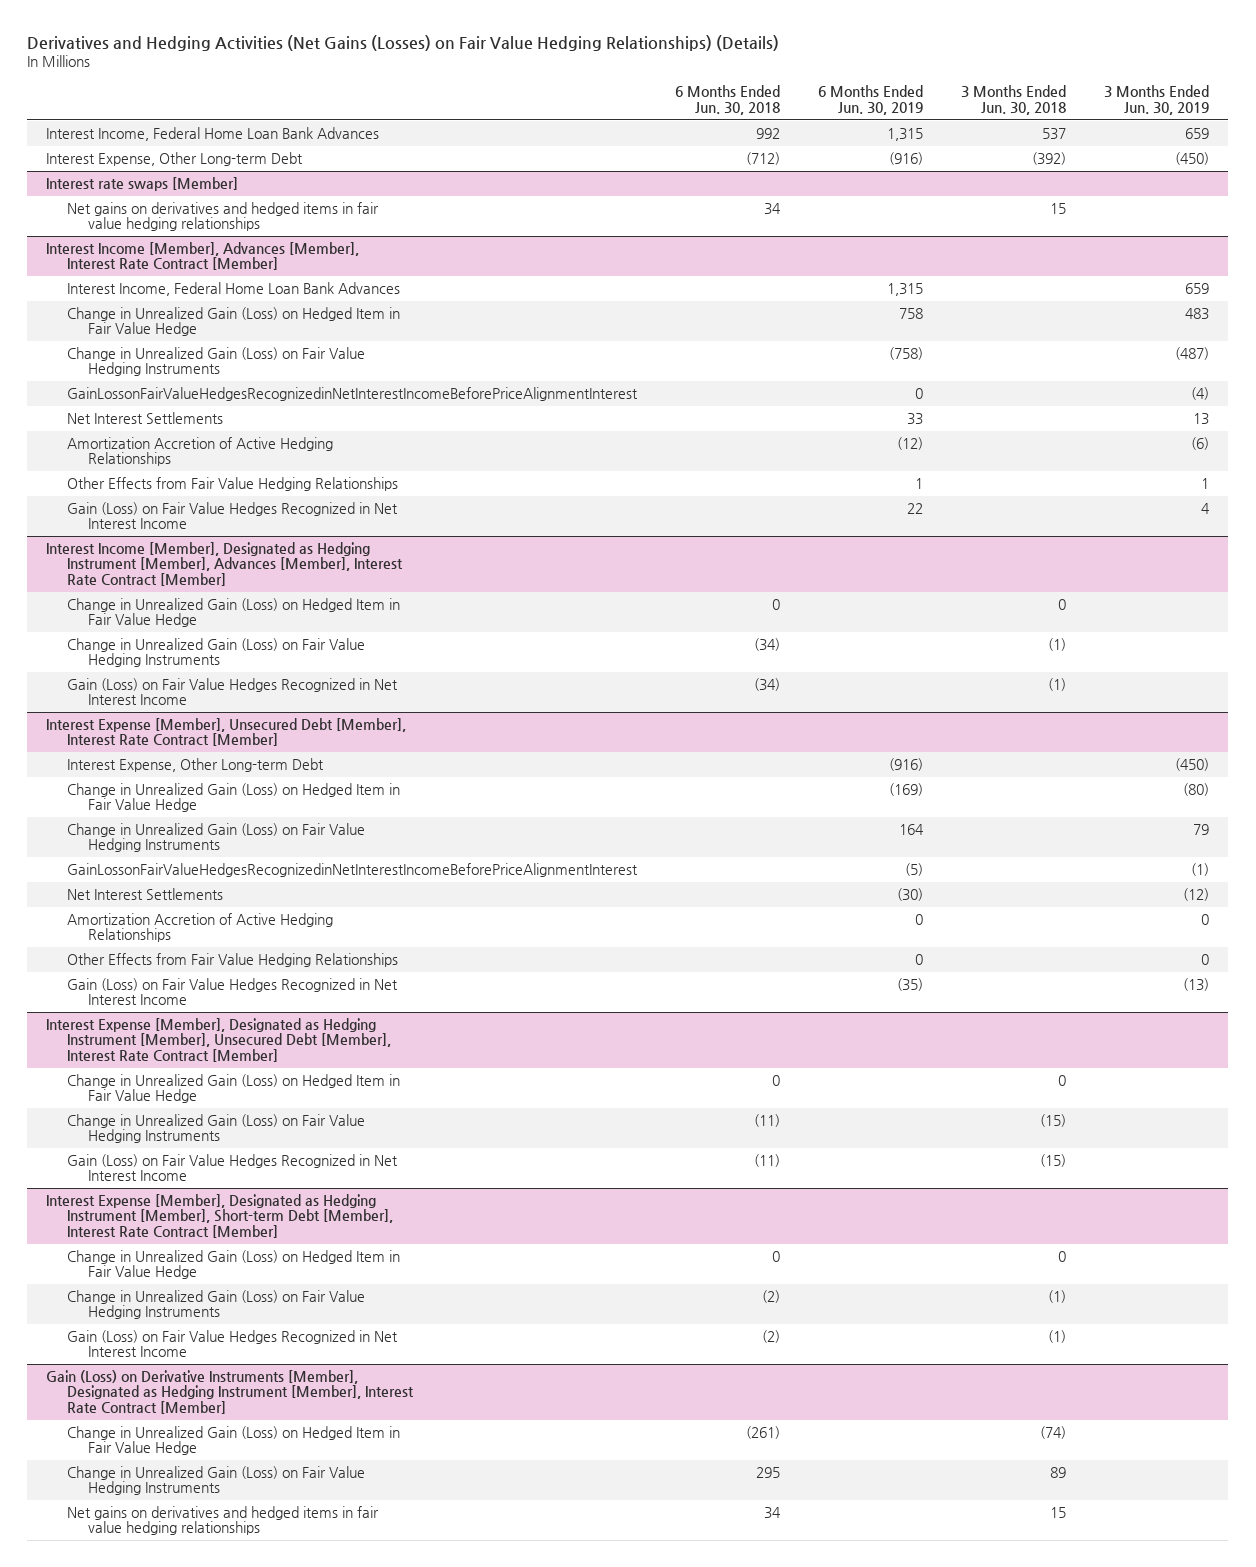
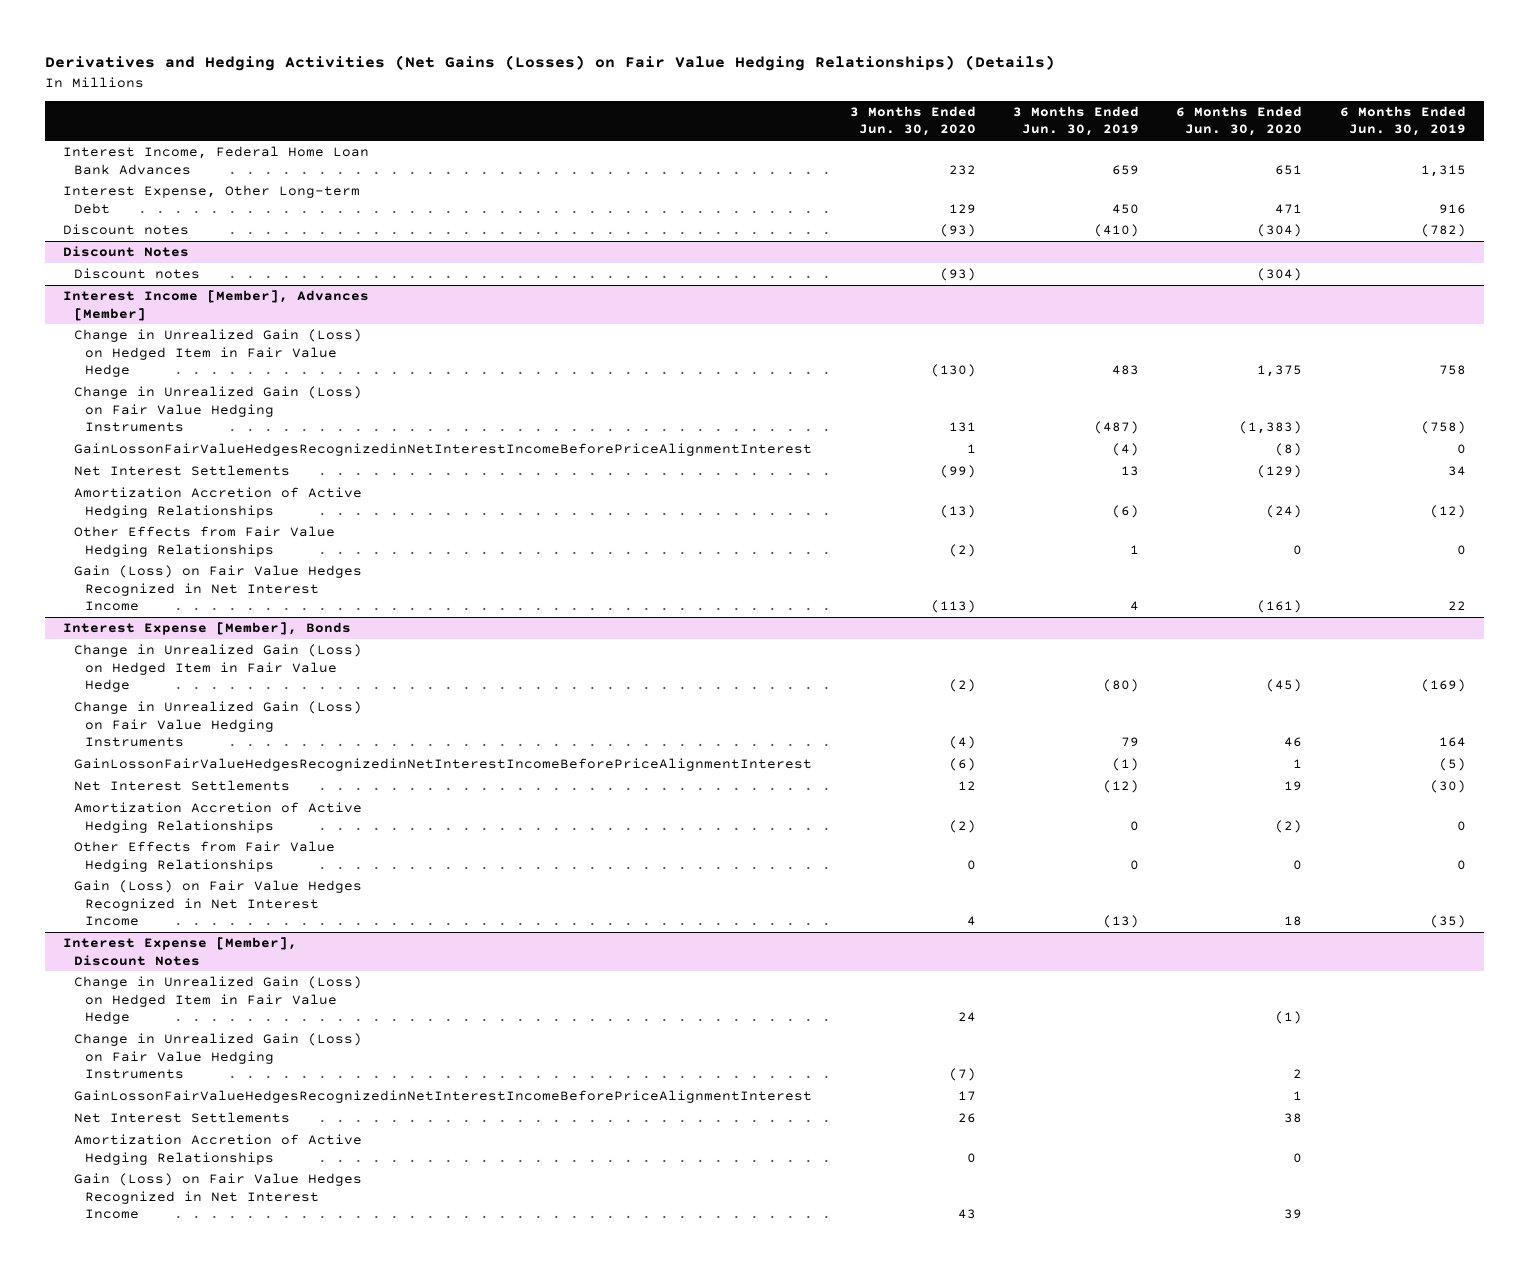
- | 6 Months Ended Jun. 30, 2018 | 6 Months Ended Jun. 30, 2019 | 3 Months Ended Jun. 30, 2018 | 3 Months Ended Jun. 30, 2019
+ | 3 Months Ended Jun. 30, 2020 | 3 Months Ended Jun. 30, 2019 | 6 Months Ended Jun. 30, 2020 | 6 Months Ended Jun. 30, 2019
- Interest Expense, Other Long-term Debt | (712) | (916) | (392) | (450)
- Interest rate swaps [Member]
- Net gains on derivatives and hedged items in fair value hedging relationships | 34 | | 15 |
- Interest Income [Member], Advances [Member], Interest Rate Contract [Member]
- Interest Income, Federal Home Loan Bank Advances | | 1,315 | | 659
+ Interest Expense, Other Long-term Debt | 129 | 450 | 471 | 916
+ Discount notes | (93) | (410) | (304) | (782)
+ Discount Notes
+ Discount notes | (93) | | (304) |
+ Interest Income [Member], Advances [Member]
- Net Interest Settlements | | 33 | | 13
+ Net Interest Settlements | (99) | 13 | (129) | 34
- Other Effects from Fair Value Hedging Relationships | | 1 | | 1
+ Other Effects from Fair Value Hedging Relationships | (2) | 1 | 0 | 0
- Interest Income [Member], Designated as Hedging Instrument [Member], Advances [Member], Interest Rate Contract [Member]
- Change in Unrealized Gain (Loss) on Hedged Item in Fair Value Hedge | 0 | | 0 |
- Change in Unrealized Gain (Loss) on Fair Value Hedging Instruments | (34) | | (1) |
- Gain (Loss) on Fair Value Hedges Recognized in Net Interest Income | (34) | | (1) |
- Interest Expense [Member], Unsecured Debt [Member], Interest Rate Contract [Member]
- Interest Expense, Other Long-term Debt | | (916) | | (450)
+ Interest Expense [Member], Bonds
- Interest Expense [Member], Designated as Hedging Instrument [Member], Unsecured Debt [Member], Interest Rate Contract [Member]
- Change in Unrealized Gain (Loss) on Hedged Item in Fair Value Hedge | 0 | | 0 |
- Change in Unrealized Gain (Loss) on Fair Value Hedging Instruments | (11) | | (15) |
- Gain (Loss) on Fair Value Hedges Recognized in Net Interest Income | (11) | | (15) |
- Interest Expense [Member], Designated as Hedging Instrument [Member], Short-term Debt [Member], Interest Rate Contract [Member]
- Change in Unrealized Gain (Loss) on Hedged Item in Fair Value Hedge | 0 | | 0 |
- Change in Unrealized Gain (Loss) on Fair Value Hedging Instruments | (2) | | (1) |
- Gain (Loss) on Fair Value Hedges Recognized in Net Interest Income | (2) | | (1) |
- Gain (Loss) on Derivative Instruments [Member], Designated as Hedging Instrument [Member], Interest Rate Contract [Member]
- Change in Unrealized Gain (Loss) on Hedged Item in Fair Value Hedge | (261) | | (74) |
- Change in Unrealized Gain (Loss) on Fair Value Hedging Instruments | 295 | | 89 |
- Net gains on derivatives and hedged items in fair value hedging relationships | 34 | | 15 |
+ Interest Expense [Member], Discount Notes
+ Change in Unrealized Gain (Loss) on Hedged Item in Fair Value Hedge | 24 | | (1) |
+ Change in Unrealized Gain (Loss) on Fair Value Hedging Instruments | (7) | | 2 |
+ GainLossonFairValueHedgesRecognizedinNetInterestIncomeBeforePriceAlignmentInterest | 17 | | 1 |
+ Net Interest Settlements | 26 | | 38 |
+ Amortization Accretion of Active Hedging Relationships | 0 | | 0 |
+ Gain (Loss) on Fair Value Hedges Recognized in Net Interest Income | 43 | | 39 |

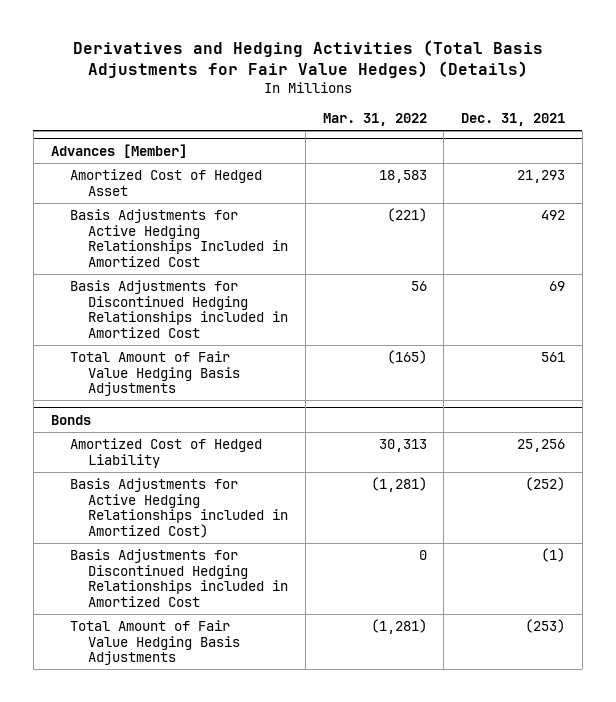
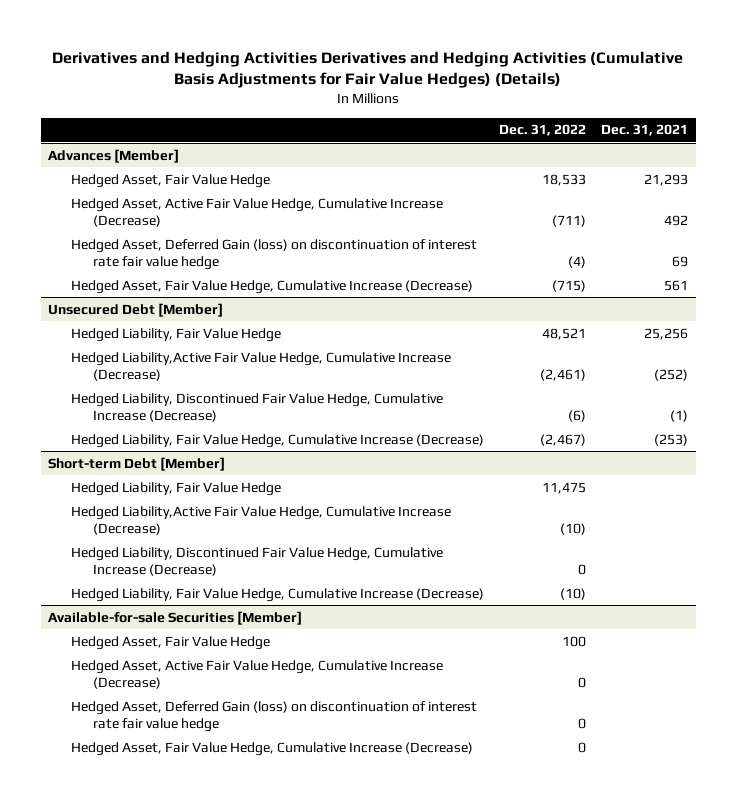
- Derivatives and Hedging Activities (Total Basis Adjustments for Fair Value Hedges) (Details)
+ Derivatives and Hedging Activities Derivatives and Hedging Activities (Cumulative Basis Adjustments for Fair Value Hedges) (Details)
- | Mar. 31, 2022 | Dec. 31, 2021
+ | Dec. 31, 2022 | Dec. 31, 2021
@ Advances [Member]
- Amortized Cost of Hedged Asset | 18,583 | 21,293
- Basis Adjustments for Active Hedging Relationships Included in Amortized Cost | (221) | 492
- Basis Adjustments for Discontinued Hedging Relationships included in Amortized Cost | 56 | 69
- Total Amount of Fair Value Hedging Basis Adjustments | (165) | 561
- Bonds
- Amortized Cost of Hedged Liability | 30,313 | 25,256
- Basis Adjustments for Active Hedging Relationships included in Amortized Cost) | (1,281) | (252)
- Basis Adjustments for Discontinued Hedging Relationships included in Amortized Cost | 0 | (1)
- Total Amount of Fair Value Hedging Basis Adjustments | (1,281) | (253)
@ Advances [Member]
+ Hedged Asset, Fair Value Hedge | 18,533 | 21,293
+ Hedged Asset, Active Fair Value Hedge, Cumulative Increase (Decrease) | (711) | 492
+ Hedged Asset, Deferred Gain (loss) on discontinuation of interest rate fair value hedge | (4) | 69
+ Hedged Asset, Fair Value Hedge, Cumulative Increase (Decrease) | (715) | 561
+ Unsecured Debt [Member]
+ Hedged Liability, Fair Value Hedge | 48,521 | 25,256
+ Hedged Liability,Active Fair Value Hedge, Cumulative Increase (Decrease) | (2,461) | (252)
+ Hedged Liability, Discontinued Fair Value Hedge, Cumulative Increase (Decrease) | (6) | (1)
+ Hedged Liability, Fair Value Hedge, Cumulative Increase (Decrease) | (2,467) | (253)
+ Short-term Debt [Member]
+ Hedged Liability, Fair Value Hedge | 11,475 |
+ Hedged Liability,Active Fair Value Hedge, Cumulative Increase (Decrease) | (10) |
+ Hedged Liability, Discontinued Fair Value Hedge, Cumulative Increase (Decrease) | 0 |
+ Hedged Liability, Fair Value Hedge, Cumulative Increase (Decrease) | (10) |
+ Available-for-sale Securities [Member]
+ Hedged Asset, Fair Value Hedge | 100 |
+ Hedged Asset, Active Fair Value Hedge, Cumulative Increase (Decrease) | 0 |
+ Hedged Asset, Deferred Gain (loss) on discontinuation of interest rate fair value hedge | 0 |
+ Hedged Asset, Fair Value Hedge, Cumulative Increase (Decrease) | 0 |

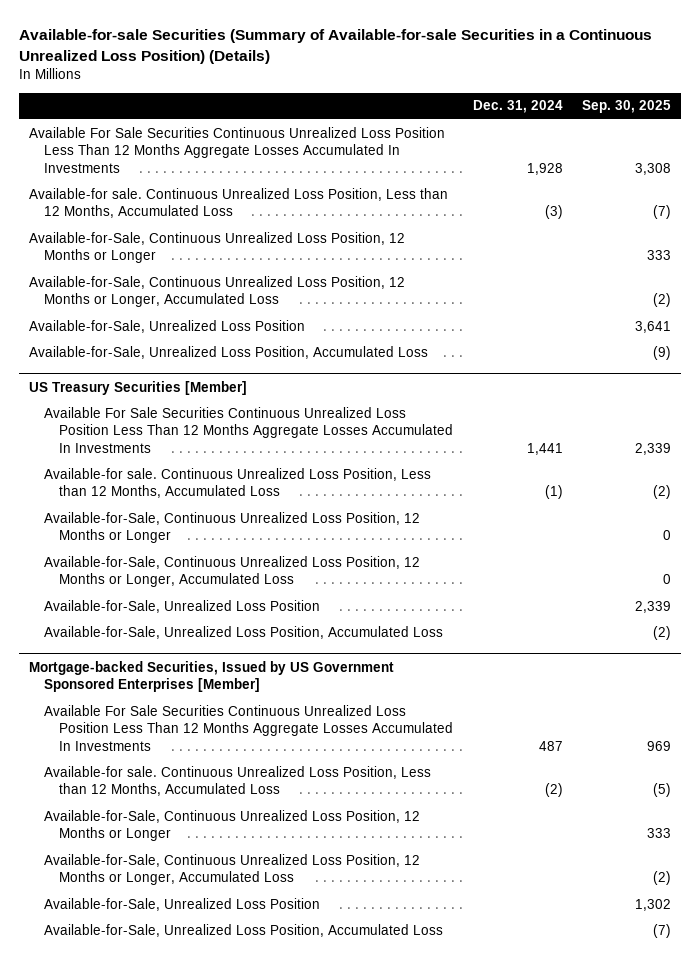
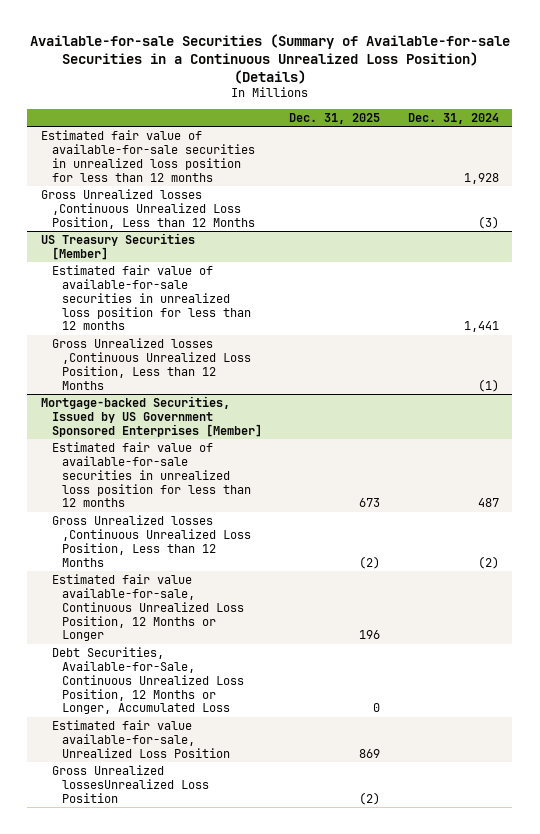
- | Dec. 31, 2024 | Sep. 30, 2025
+ | Dec. 31, 2025 | Dec. 31, 2024
- Available For Sale Securities Continuous Unrealized Loss Position Less Than 12 Months Aggregate Losses Accumulated In Investments | 1,928 | 3,308
- Available-for sale. Continuous Unrealized Loss Position, Less than 12 Months, Accumulated Loss | (3) | (7)
- Available-for-Sale, Continuous Unrealized Loss Position, 12 Months or Longer | | 333
- Available-for-Sale, Continuous Unrealized Loss Position, 12 Months or Longer, Accumulated Loss | | (2)
- Available-for-Sale, Unrealized Loss Position | | 3,641
- Available-for-Sale, Unrealized Loss Position, Accumulated Loss | | (9)
+ Estimated fair value of available-for-sale securities in unrealized loss position for less than 12 months | | 1,928
+ Gross Unrealized losses ,Continuous Unrealized Loss Position, Less than 12 Months | | (3)
@ US Treasury Securities [Member]
- Available For Sale Securities Continuous Unrealized Loss Position Less Than 12 Months Aggregate Losses Accumulated In Investments | 1,441 | 2,339
- Available-for sale. Continuous Unrealized Loss Position, Less than 12 Months, Accumulated Loss | (1) | (2)
- Available-for-Sale, Continuous Unrealized Loss Position, 12 Months or Longer | | 0
- Available-for-Sale, Continuous Unrealized Loss Position, 12 Months or Longer, Accumulated Loss | | 0
- Available-for-Sale, Unrealized Loss Position | | 2,339
- Available-for-Sale, Unrealized Loss Position, Accumulated Loss | | (2)
+ Estimated fair value of available-for-sale securities in unrealized loss position for less than 12 months | | 1,441
+ Gross Unrealized losses ,Continuous Unrealized Loss Position, Less than 12 Months | | (1)
@ Mortgage-backed Securities, Issued by US Government Sponsored Enterprises [Member]
- Available For Sale Securities Continuous Unrealized Loss Position Less Than 12 Months Aggregate Losses Accumulated In Investments | 487 | 969
- Available-for sale. Continuous Unrealized Loss Position, Less than 12 Months, Accumulated Loss | (2) | (5)
- Available-for-Sale, Continuous Unrealized Loss Position, 12 Months or Longer | | 333
- Available-for-Sale, Continuous Unrealized Loss Position, 12 Months or Longer, Accumulated Loss | | (2)
- Available-for-Sale, Unrealized Loss Position | | 1,302
- Available-for-Sale, Unrealized Loss Position, Accumulated Loss | | (7)
+ Estimated fair value of available-for-sale securities in unrealized loss position for less than 12 months | 673 | 487
+ Gross Unrealized losses ,Continuous Unrealized Loss Position, Less than 12 Months | (2) | (2)
+ Estimated fair value available-for-sale, Continuous Unrealized Loss Position, 12 Months or Longer | 196 |
+ Debt Securities, Available-for-Sale, Continuous Unrealized Loss Position, 12 Months or Longer, Accumulated Loss | 0 |
+ Estimated fair value available-for-sale, Unrealized Loss Position | 869 |
+ Gross Unrealized lossesUnrealized Loss Position | (2) |

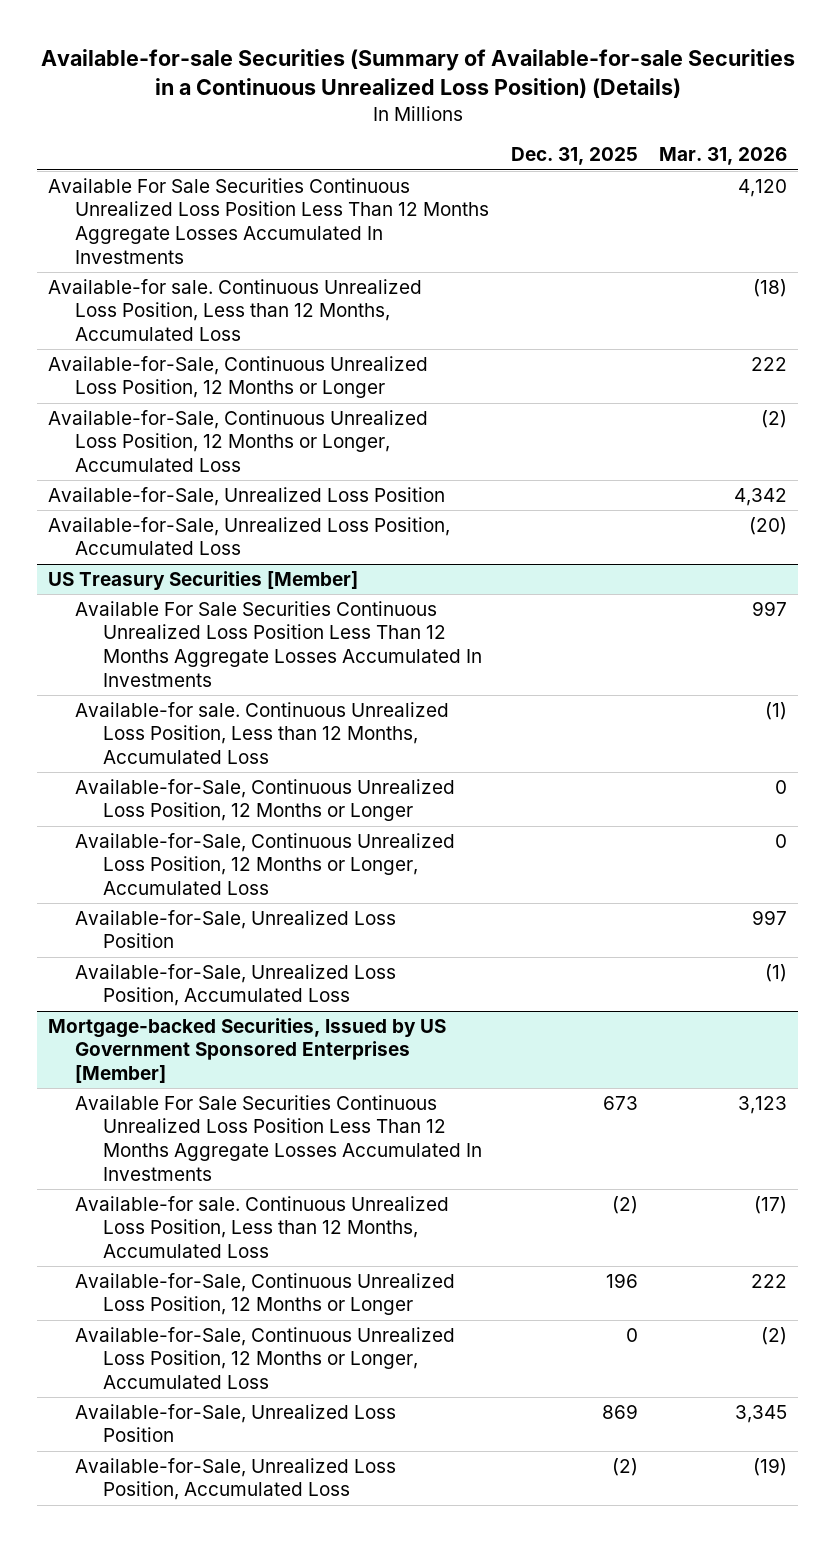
- | Dec. 31, 2025 | Dec. 31, 2024
+ | Dec. 31, 2025 | Mar. 31, 2026
- Estimated fair value of available-for-sale securities in unrealized loss position for less than 12 months | | 1,928
- Gross Unrealized losses ,Continuous Unrealized Loss Position, Less than 12 Months | | (3)
+ Available For Sale Securities Continuous Unrealized Loss Position Less Than 12 Months Aggregate Losses Accumulated In Investments | | 4,120
+ Available-for sale. Continuous Unrealized Loss Position, Less than 12 Months, Accumulated Loss | | (18)
+ Available-for-Sale, Continuous Unrealized Loss Position, 12 Months or Longer | | 222
+ Available-for-Sale, Continuous Unrealized Loss Position, 12 Months or Longer, Accumulated Loss | | (2)
+ Available-for-Sale, Unrealized Loss Position | | 4,342
+ Available-for-Sale, Unrealized Loss Position, Accumulated Loss | | (20)
@ US Treasury Securities [Member]
- Estimated fair value of available-for-sale securities in unrealized loss position for less than 12 months | | 1,441
- Gross Unrealized losses ,Continuous Unrealized Loss Position, Less than 12 Months | | (1)
+ Available For Sale Securities Continuous Unrealized Loss Position Less Than 12 Months Aggregate Losses Accumulated In Investments | | 997
+ Available-for sale. Continuous Unrealized Loss Position, Less than 12 Months, Accumulated Loss | | (1)
+ Available-for-Sale, Continuous Unrealized Loss Position, 12 Months or Longer | | 0
+ Available-for-Sale, Continuous Unrealized Loss Position, 12 Months or Longer, Accumulated Loss | | 0
+ Available-for-Sale, Unrealized Loss Position | | 997
+ Available-for-Sale, Unrealized Loss Position, Accumulated Loss | | (1)
@ Mortgage-backed Securities, Issued by US Government Sponsored Enterprises [Member]
- Estimated fair value of available-for-sale securities in unrealized loss position for less than 12 months | 673 | 487
- Gross Unrealized losses ,Continuous Unrealized Loss Position, Less than 12 Months | (2) | (2)
- Estimated fair value available-for-sale, Continuous Unrealized Loss Position, 12 Months or Longer | 196 |
- Debt Securities, Available-for-Sale, Continuous Unrealized Loss Position, 12 Months or Longer, Accumulated Loss | 0 |
- Estimated fair value available-for-sale, Unrealized Loss Position | 869 |
- Gross Unrealized lossesUnrealized Loss Position | (2) |
+ Available For Sale Securities Continuous Unrealized Loss Position Less Than 12 Months Aggregate Losses Accumulated In Investments | 673 | 3,123
+ Available-for sale. Continuous Unrealized Loss Position, Less than 12 Months, Accumulated Loss | (2) | (17)
+ Available-for-Sale, Continuous Unrealized Loss Position, 12 Months or Longer | 196 | 222
+ Available-for-Sale, Continuous Unrealized Loss Position, 12 Months or Longer, Accumulated Loss | 0 | (2)
+ Available-for-Sale, Unrealized Loss Position | 869 | 3,345
+ Available-for-Sale, Unrealized Loss Position, Accumulated Loss | (2) | (19)

